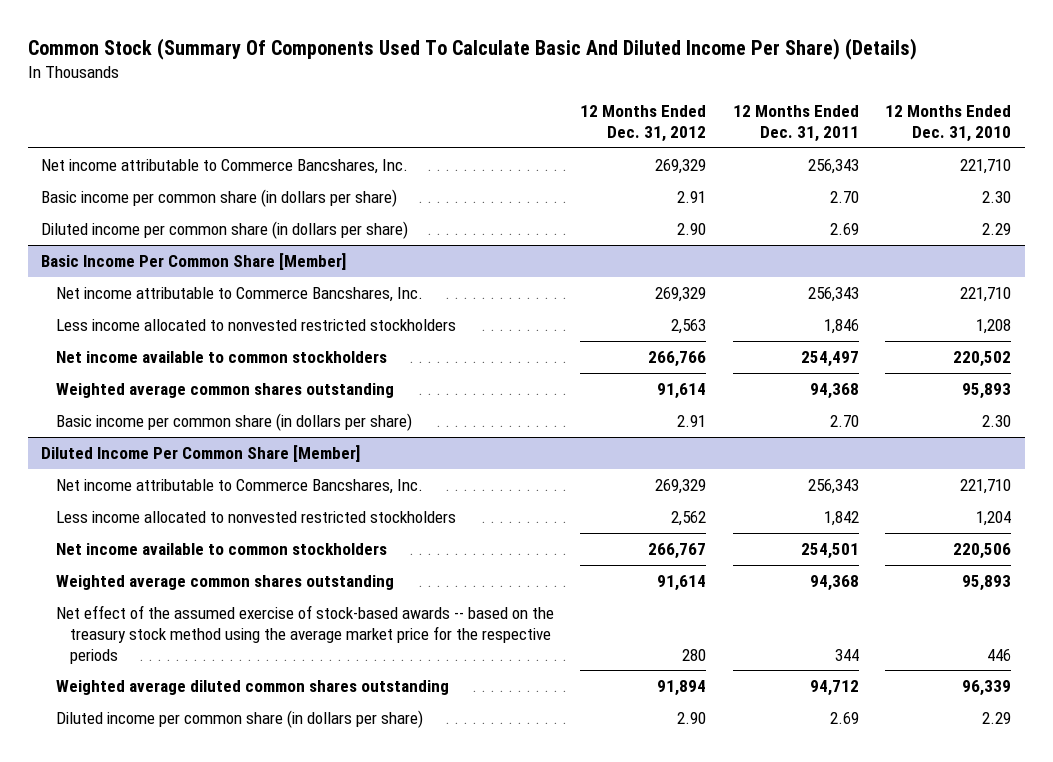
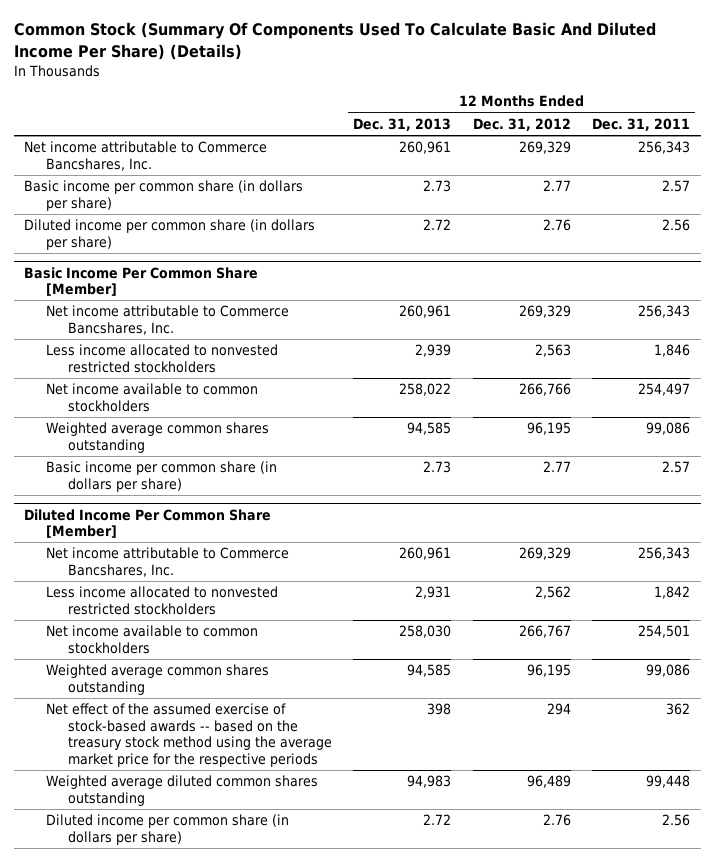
- | 12 Months Ended Dec. 31, 2012 | 12 Months Ended Dec. 31, 2011 | 12 Months Ended Dec. 31, 2010
+ | 12 Months Ended Dec. 31, 2013 | 12 Months Ended Dec. 31, 2012 | 12 Months Ended Dec. 31, 2011
- Basic income per common share (in dollars per share) | 2.91 | 2.70 | 2.30
- Diluted income per common share (in dollars per share) | 2.90 | 2.69 | 2.29
+ Basic income per common share (in dollars per share) | 2.73 | 2.77 | 2.57
+ Diluted income per common share (in dollars per share) | 2.72 | 2.76 | 2.56
@ Basic Income Per Common Share [Member]
- Weighted average common shares outstanding | 91,614 | 94,368 | 95,893
- Basic income per common share (in dollars per share) | 2.91 | 2.70 | 2.30
+ Weighted average common shares outstanding | 94,585 | 96,195 | 99,086
+ Basic income per common share (in dollars per share) | 2.73 | 2.77 | 2.57
@ Diluted Income Per Common Share [Member]
- Weighted average common shares outstanding | 91,614 | 94,368 | 95,893
- Net effect of the assumed exercise of stock-based awards -- based on the treasury stock method using the average market price for the respective periods | 280 | 344 | 446
- Weighted average diluted common shares outstanding | 91,894 | 94,712 | 96,339
- Diluted income per common share (in dollars per share) | 2.90 | 2.69 | 2.29
+ Weighted average common shares outstanding | 94,585 | 96,195 | 99,086
+ Net effect of the assumed exercise of stock-based awards -- based on the treasury stock method using the average market price for the respective periods | 398 | 294 | 362
+ Weighted average diluted common shares outstanding | 94,983 | 96,489 | 99,448
+ Diluted income per common share (in dollars per share) | 2.72 | 2.76 | 2.56

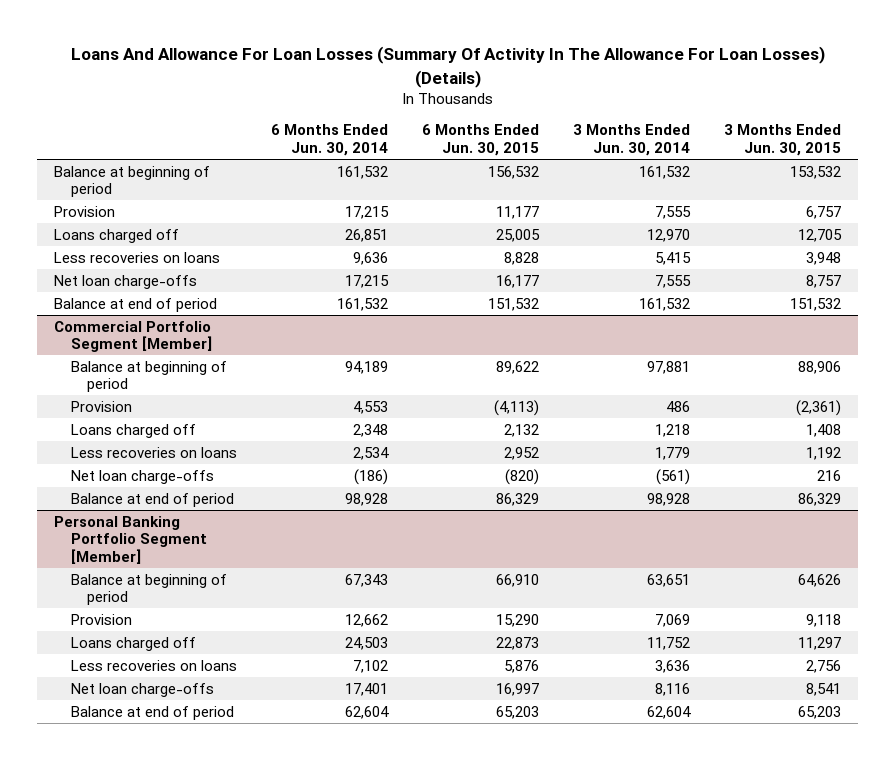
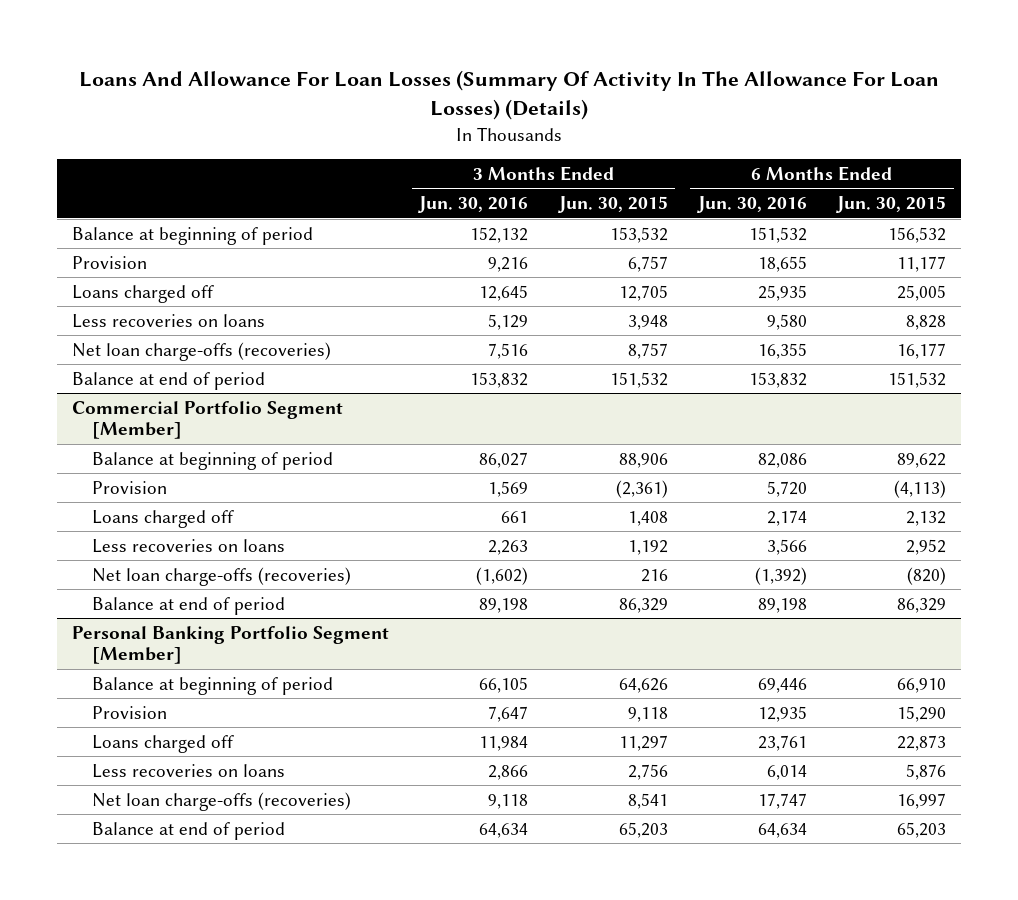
- | 6 Months Ended Jun. 30, 2014 | 6 Months Ended Jun. 30, 2015 | 3 Months Ended Jun. 30, 2014 | 3 Months Ended Jun. 30, 2015
+ | 3 Months Ended Jun. 30, 2016 | 3 Months Ended Jun. 30, 2015 | 6 Months Ended Jun. 30, 2016 | 6 Months Ended Jun. 30, 2015
- Net loan charge-offs | 17,215 | 16,177 | 7,555 | 8,757
+ Net loan charge-offs (recoveries) | 7,516 | 8,757 | 16,355 | 16,177
@ Commercial Portfolio Segment [Member]
- Net loan charge-offs | (186) | (820) | (561) | 216
+ Net loan charge-offs (recoveries) | (1,602) | 216 | (1,392) | (820)
@ Personal Banking Portfolio Segment [Member]
- Net loan charge-offs | 17,401 | 16,997 | 8,116 | 8,541
+ Net loan charge-offs (recoveries) | 9,118 | 8,541 | 17,747 | 16,997

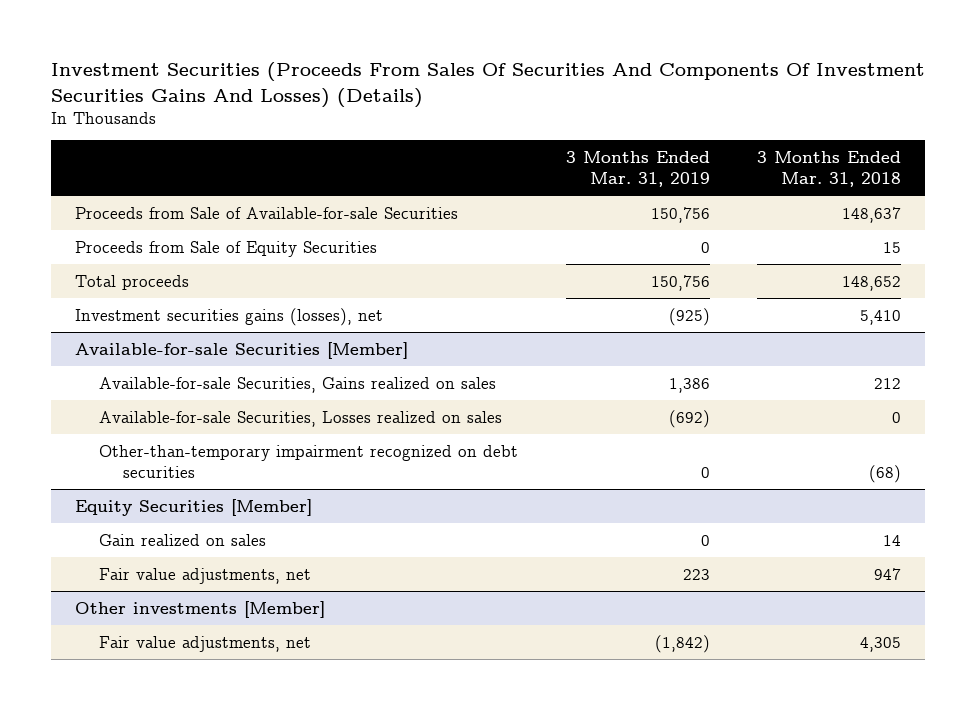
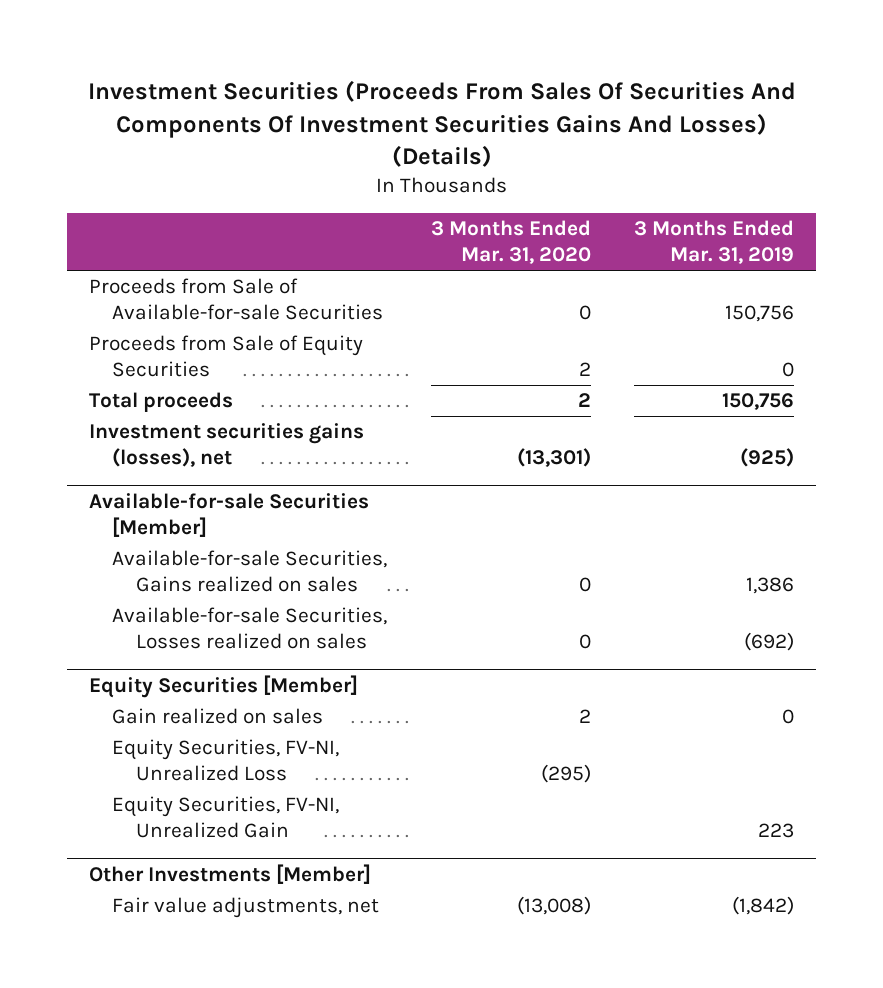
- | 3 Months Ended Mar. 31, 2019 | 3 Months Ended Mar. 31, 2018
+ | 3 Months Ended Mar. 31, 2020 | 3 Months Ended Mar. 31, 2019
@ Available-for-sale Securities [Member]
- Other-than-temporary impairment recognized on debt securities | 0 | (68)
@ Equity Securities [Member]
- Fair value adjustments, net | 223 | 947
- Other investments [Member]
@ Equity Securities [Member]
+ Equity Securities, FV-NI, Unrealized Loss | (295) |
+ Equity Securities, FV-NI, Unrealized Gain | | 223
+ Other Investments [Member]

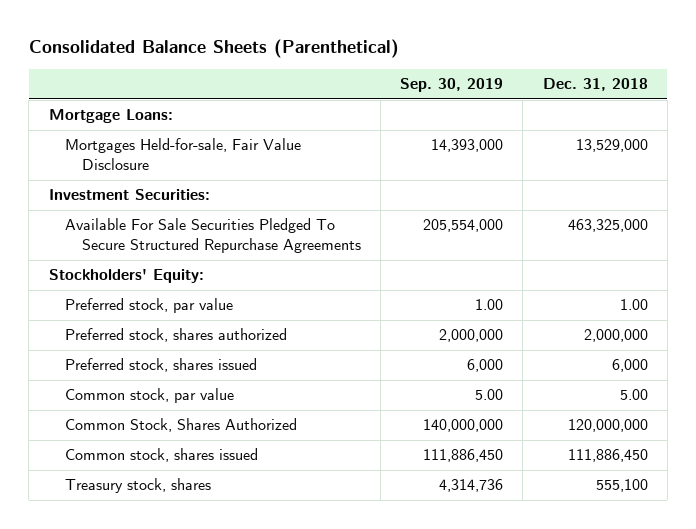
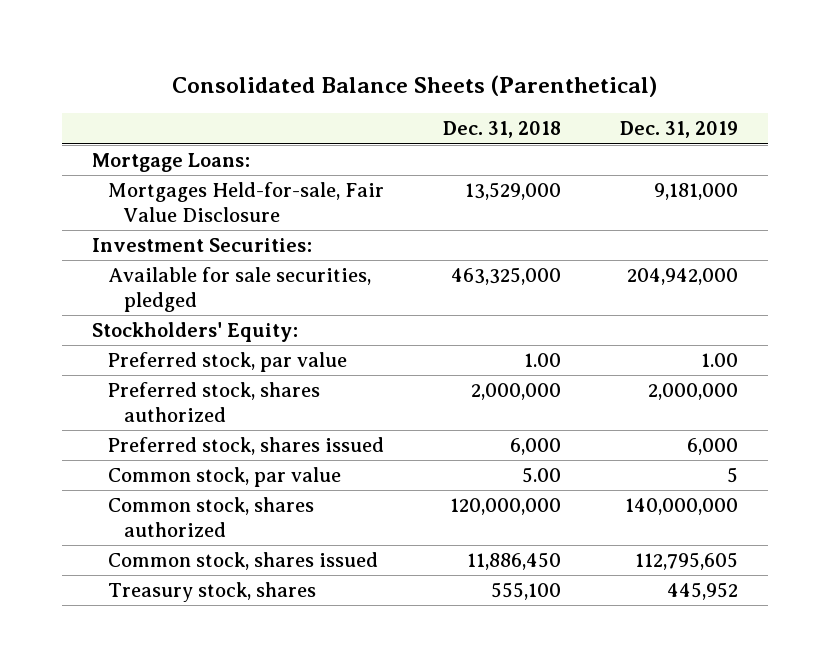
- | Sep. 30, 2019 | Dec. 31, 2018
+ | Dec. 31, 2018 | Dec. 31, 2019
- Available For Sale Securities Pledged To Secure Structured Repurchase Agreements | 205,554,000 | 463,325,000
+ Available for sale securities, pledged | 463,325,000 | 204,942,000
- Common Stock, Shares Authorized | 140,000,000 | 120,000,000
- Common stock, shares issued | 111,886,450 | 111,886,450
+ Common stock, shares authorized | 120,000,000 | 140,000,000
+ Common stock, shares issued | 11,886,450 | 112,795,605

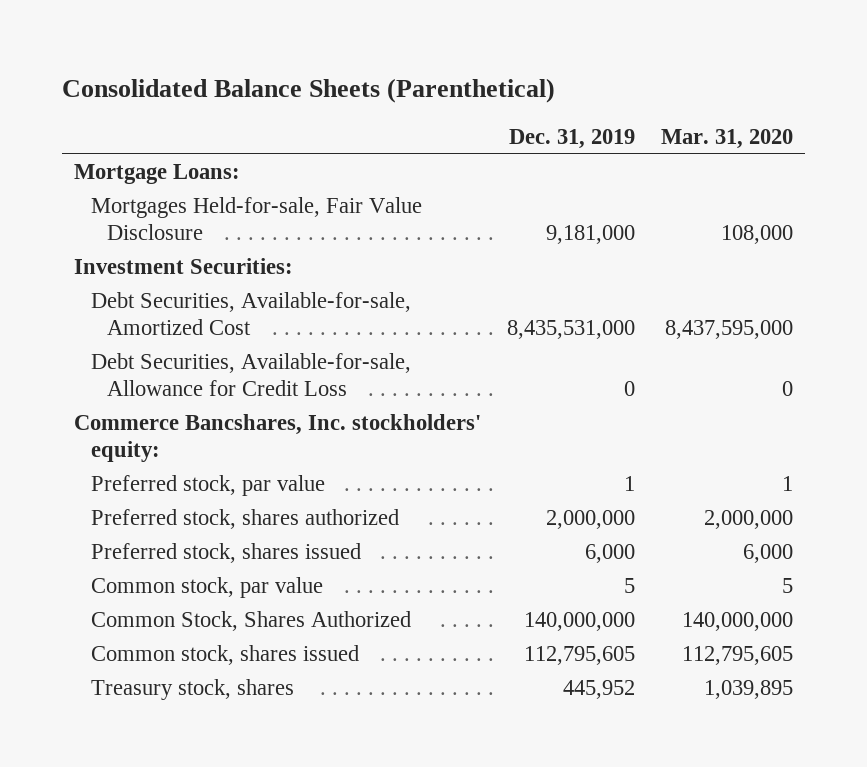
- | Dec. 31, 2018 | Dec. 31, 2019
+ | Dec. 31, 2019 | Mar. 31, 2020
- Available for sale securities, pledged | 463,325,000 | 204,942,000
- Stockholders' Equity:
- Preferred stock, par value | 1.00 | 1.00
+ Debt Securities, Available-for-sale, Amortized Cost | 8,435,531,000 | 8,437,595,000
+ Debt Securities, Available-for-sale, Allowance for Credit Loss | 0 | 0
+ Commerce Bancshares, Inc. stockholders' equity:
+ Preferred stock, par value | 1 | 1
- Common stock, shares authorized | 120,000,000 | 140,000,000
+ Common Stock, Shares Authorized | 140,000,000 | 140,000,000

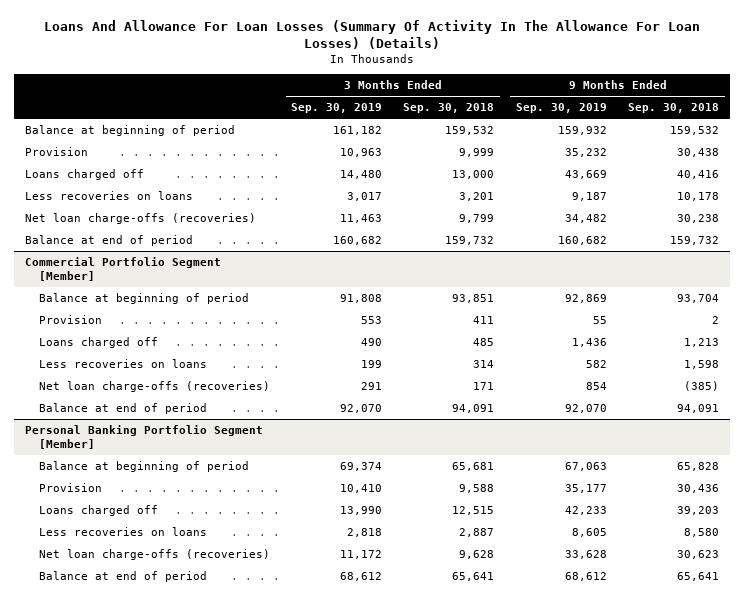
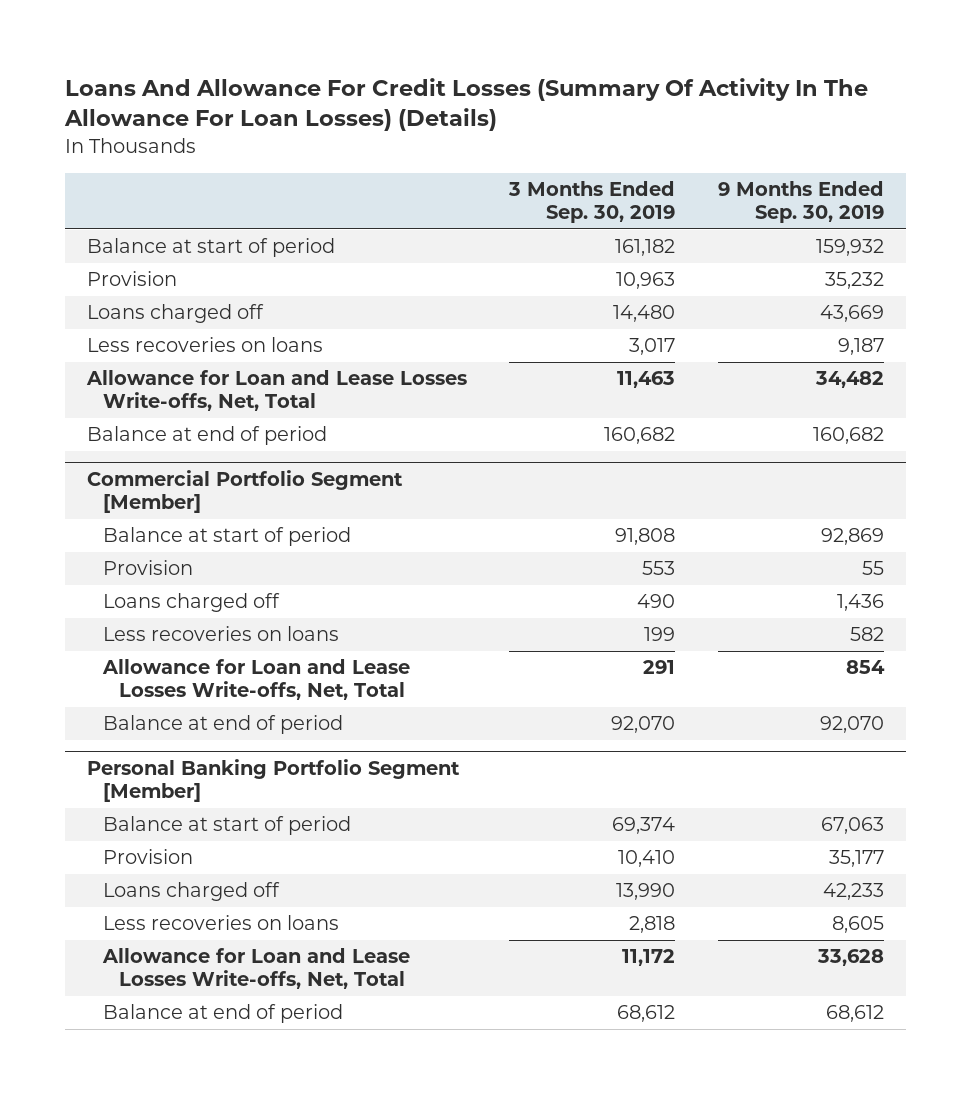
- Loans And Allowance For Loan Losses (Summary Of Activity In The Allowance For Loan Losses) (Details)
+ Loans And Allowance For Credit Losses (Summary Of Activity In The Allowance For Loan Losses) (Details)
- | 3 Months Ended Sep. 30, 2019 | 3 Months Ended Sep. 30, 2018 | 9 Months Ended Sep. 30, 2019 | 9 Months Ended Sep. 30, 2018
+ | 3 Months Ended Sep. 30, 2019 | 9 Months Ended Sep. 30, 2019
- Balance at beginning of period | 161,182 | 159,532 | 159,932 | 159,532
+ Balance at start of period | 161,182 | 159,932
- Net loan charge-offs (recoveries) | 11,463 | 9,799 | 34,482 | 30,238
+ Allowance for Loan and Lease Losses Write-offs, Net, Total | 11,463 | 34,482
@ Commercial Portfolio Segment [Member]
- Balance at beginning of period | 91,808 | 93,851 | 92,869 | 93,704
+ Balance at start of period | 91,808 | 92,869
- Net loan charge-offs (recoveries) | 291 | 171 | 854 | (385)
+ Allowance for Loan and Lease Losses Write-offs, Net, Total | 291 | 854
@ Personal Banking Portfolio Segment [Member]
- Balance at beginning of period | 69,374 | 65,681 | 67,063 | 65,828
+ Balance at start of period | 69,374 | 67,063
- Net loan charge-offs (recoveries) | 11,172 | 9,628 | 33,628 | 30,623
+ Allowance for Loan and Lease Losses Write-offs, Net, Total | 11,172 | 33,628

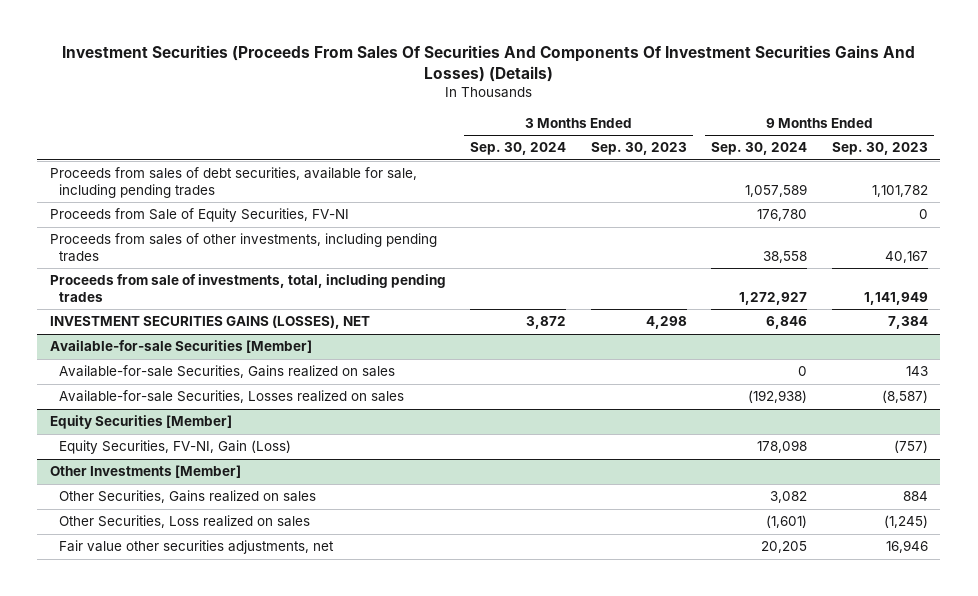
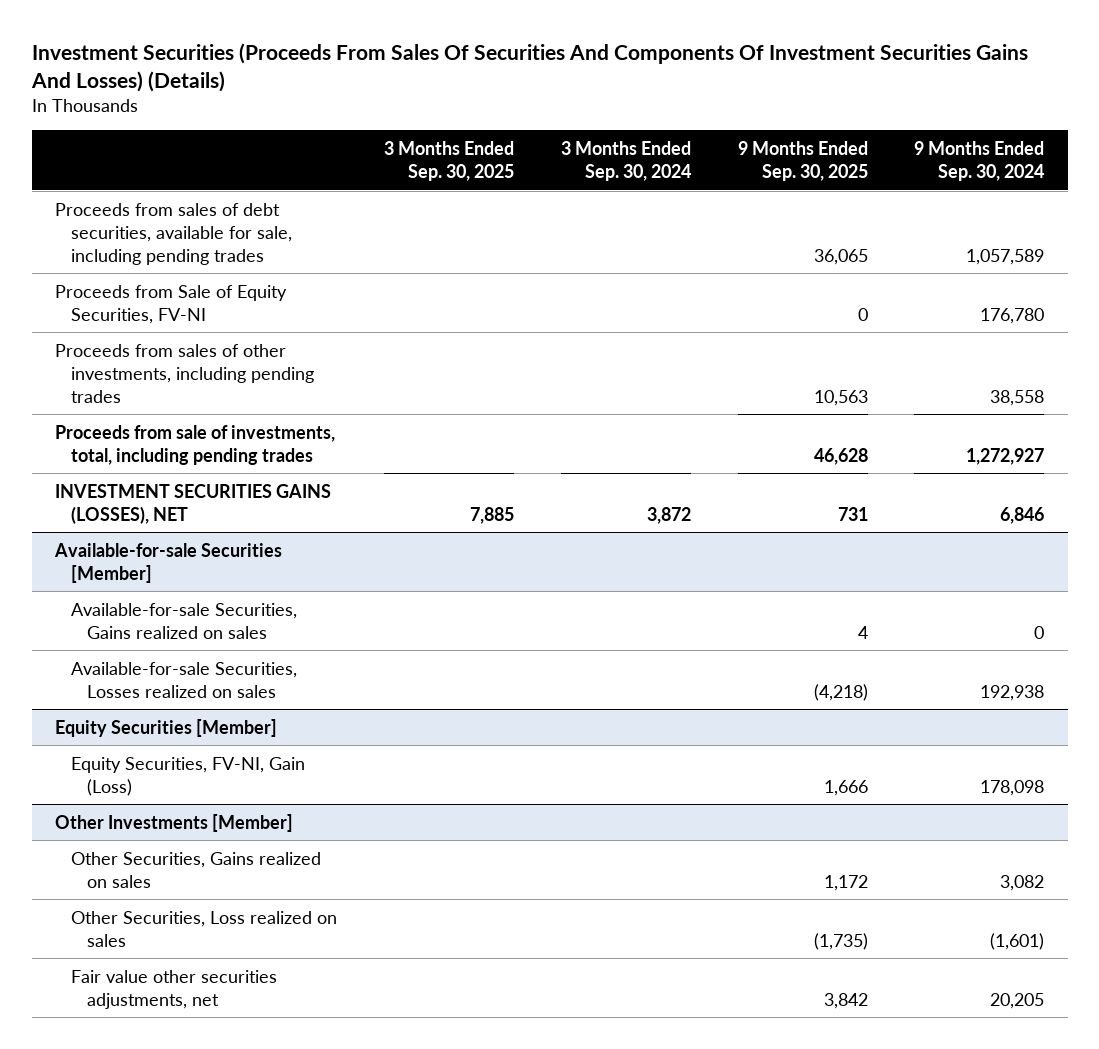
- | 3 Months Ended Sep. 30, 2024 | 3 Months Ended Sep. 30, 2023 | 9 Months Ended Sep. 30, 2024 | 9 Months Ended Sep. 30, 2023
+ | 3 Months Ended Sep. 30, 2025 | 3 Months Ended Sep. 30, 2024 | 9 Months Ended Sep. 30, 2025 | 9 Months Ended Sep. 30, 2024
@ Available-for-sale Securities [Member]
- Available-for-sale Securities, Losses realized on sales | | | (192,938) | (8,587)
+ Available-for-sale Securities, Losses realized on sales | | | (4,218) | 192,938

